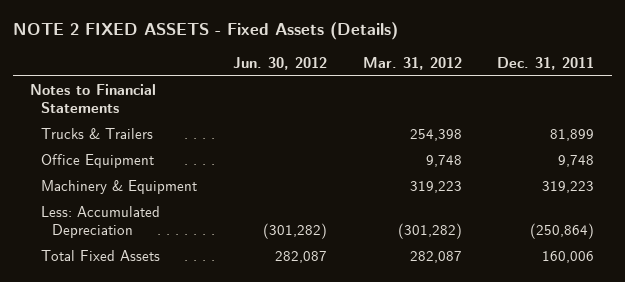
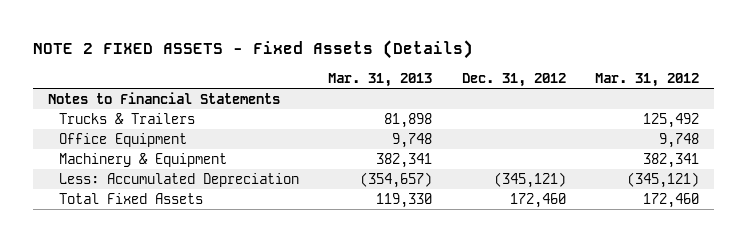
- | Jun. 30, 2012 | Mar. 31, 2012 | Dec. 31, 2011
+ | Mar. 31, 2013 | Dec. 31, 2012 | Mar. 31, 2012
- Trucks & Trailers | | 254,398 | 81,899
+ Trucks & Trailers | 81,898 | | 125,492
- Machinery & Equipment | | 319,223 | 319,223
- Less: Accumulated Depreciation | (301,282) | (301,282) | (250,864)
- Total Fixed Assets | 282,087 | 282,087 | 160,006
+ Machinery & Equipment | 382,341 | | 382,341
+ Less: Accumulated Depreciation | (354,657) | (345,121) | (345,121)
+ Total Fixed Assets | 119,330 | 172,460 | 172,460

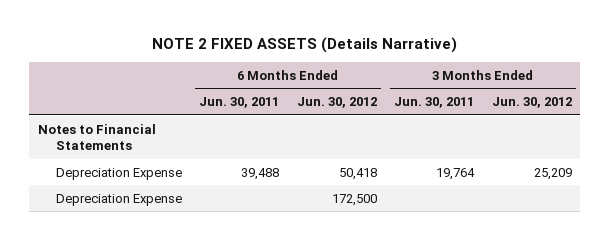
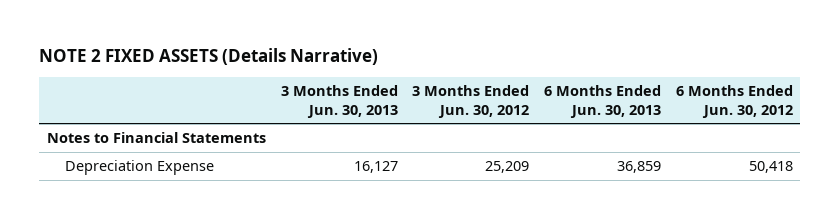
- | 6 Months Ended Jun. 30, 2011 | 6 Months Ended Jun. 30, 2012 | 3 Months Ended Jun. 30, 2011 | 3 Months Ended Jun. 30, 2012
+ | 3 Months Ended Jun. 30, 2013 | 3 Months Ended Jun. 30, 2012 | 6 Months Ended Jun. 30, 2013 | 6 Months Ended Jun. 30, 2012
- Depreciation Expense | | 172,500 | |

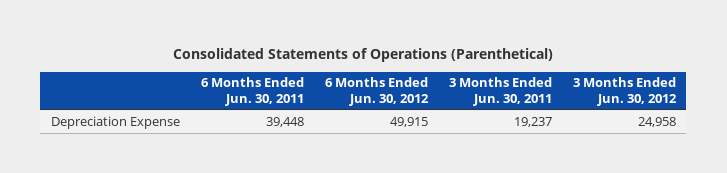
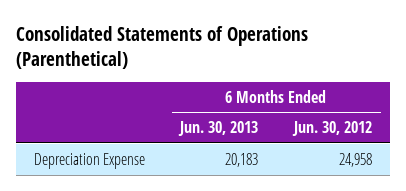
- | 6 Months Ended Jun. 30, 2011 | 6 Months Ended Jun. 30, 2012 | 3 Months Ended Jun. 30, 2011 | 3 Months Ended Jun. 30, 2012
+ | 6 Months Ended Jun. 30, 2013 | 6 Months Ended Jun. 30, 2012
- Depreciation Expense | 39,448 | 49,915 | 19,237 | 24,958
+ Depreciation Expense | 20,183 | 24,958

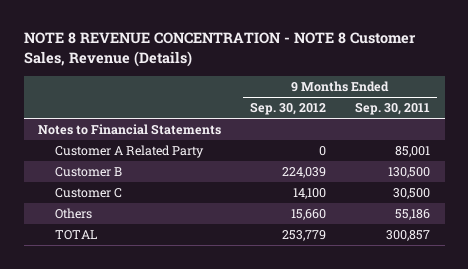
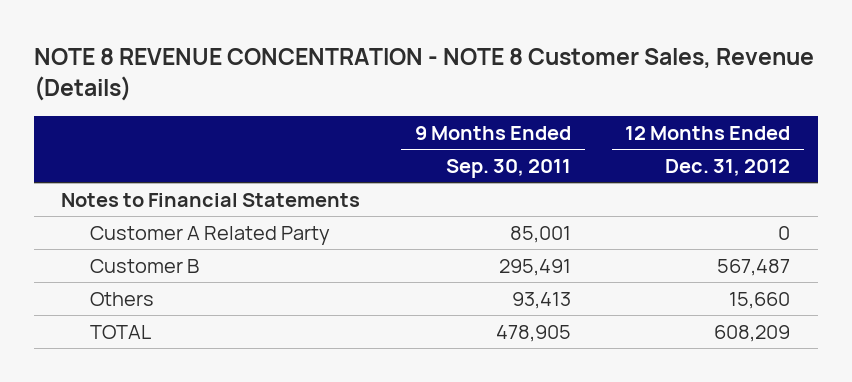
- | 9 Months Ended Sep. 30, 2012 | 9 Months Ended Sep. 30, 2011
+ | 9 Months Ended Sep. 30, 2011 | 12 Months Ended Dec. 31, 2012
- Customer B | 224,039 | 130,500
- Customer C | 14,100 | 30,500
- Others | 15,660 | 55,186
- TOTAL | 253,779 | 300,857
+ Customer B | 295,491 | 567,487
+ Others | 93,413 | 15,660
+ TOTAL | 478,905 | 608,209

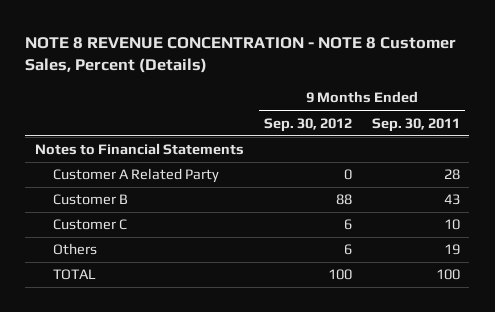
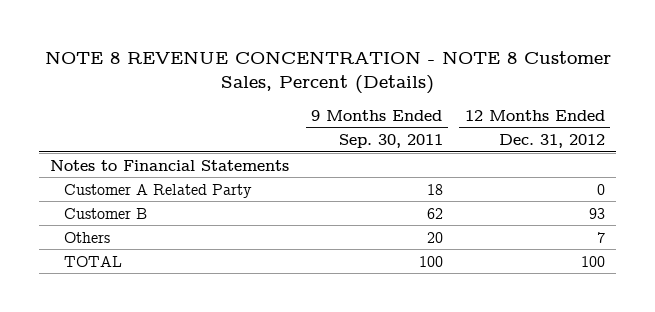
- | 9 Months Ended Sep. 30, 2012 | 9 Months Ended Sep. 30, 2011
+ | 9 Months Ended Sep. 30, 2011 | 12 Months Ended Dec. 31, 2012
- Customer A Related Party | 0 | 28
- Customer B | 88 | 43
- Customer C | 6 | 10
- Others | 6 | 19
+ Customer A Related Party | 18 | 0
+ Customer B | 62 | 93
+ Others | 20 | 7

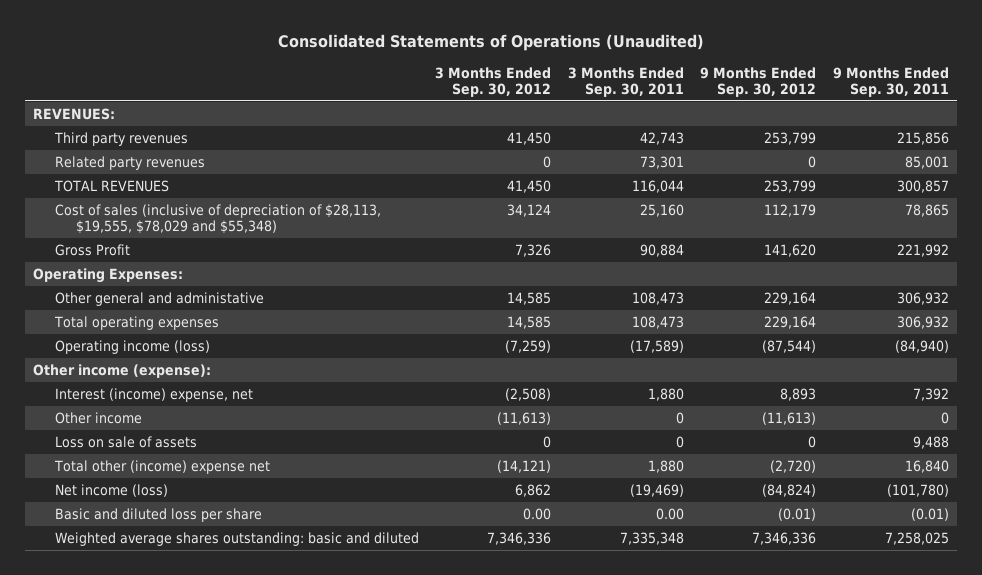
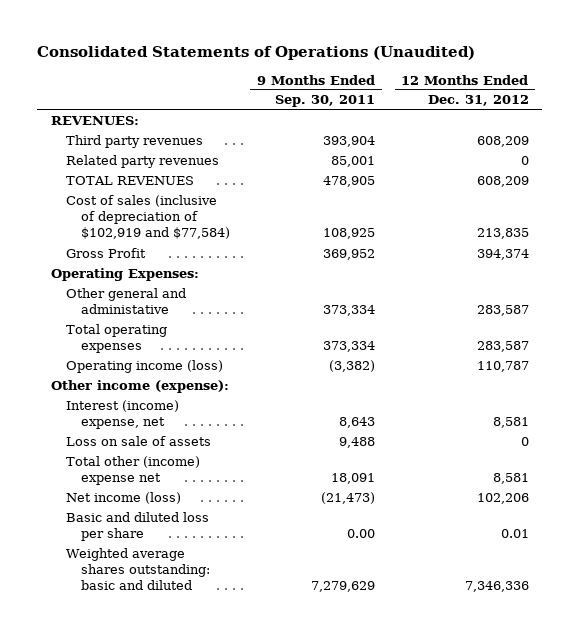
- | 3 Months Ended Sep. 30, 2012 | 3 Months Ended Sep. 30, 2011 | 9 Months Ended Sep. 30, 2012 | 9 Months Ended Sep. 30, 2011
+ | 9 Months Ended Sep. 30, 2011 | 12 Months Ended Dec. 31, 2012
- Third party revenues | 41,450 | 42,743 | 253,799 | 215,856
+ Third party revenues | 393,904 | 608,209
- TOTAL REVENUES | 41,450 | 116,044 | 253,799 | 300,857
- Cost of sales (inclusive of depreciation of $28,113, $19,555, $78,029 and $55,348) | 34,124 | 25,160 | 112,179 | 78,865
- Gross Profit | 7,326 | 90,884 | 141,620 | 221,992
+ TOTAL REVENUES | 478,905 | 608,209
+ Cost of sales (inclusive of depreciation of $102,919 and $77,584) | 108,925 | 213,835
+ Gross Profit | 369,952 | 394,374
- Other general and administative | 14,585 | 108,473 | 229,164 | 306,932
- Total operating expenses | 14,585 | 108,473 | 229,164 | 306,932
- Operating income (loss) | (7,259) | (17,589) | (87,544) | (84,940)
+ Other general and administative | 373,334 | 283,587
+ Total operating expenses | 373,334 | 283,587
+ Operating income (loss) | (3,382) | 110,787
- Interest (income) expense, net | (2,508) | 1,880 | 8,893 | 7,392
- Other income | (11,613) | 0 | (11,613) | 0
+ Interest (income) expense, net | 8,643 | 8,581
- Total other (income) expense net | (14,121) | 1,880 | (2,720) | 16,840
- Net income (loss) | 6,862 | (19,469) | (84,824) | (101,780)
- Basic and diluted loss per share | 0.00 | 0.00 | (0.01) | (0.01)
- Weighted average shares outstanding: basic and diluted | 7,346,336 | 7,335,348 | 7,346,336 | 7,258,025
+ Total other (income) expense net | 18,091 | 8,581
+ Net income (loss) | (21,473) | 102,206
+ Basic and diluted loss per share | 0.00 | 0.01
+ Weighted average shares outstanding: basic and diluted | 7,279,629 | 7,346,336

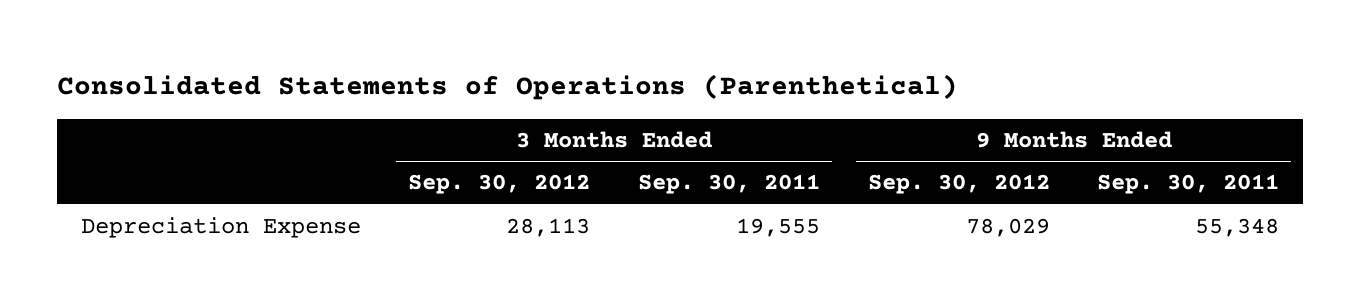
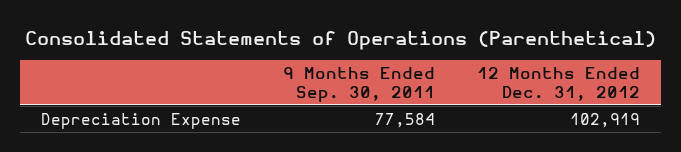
- | 3 Months Ended Sep. 30, 2012 | 3 Months Ended Sep. 30, 2011 | 9 Months Ended Sep. 30, 2012 | 9 Months Ended Sep. 30, 2011
+ | 9 Months Ended Sep. 30, 2011 | 12 Months Ended Dec. 31, 2012
- Depreciation Expense | 28,113 | 19,555 | 78,029 | 55,348
+ Depreciation Expense | 77,584 | 102,919

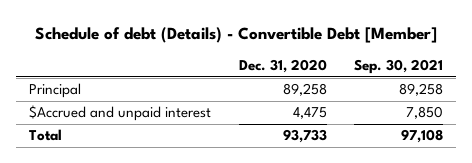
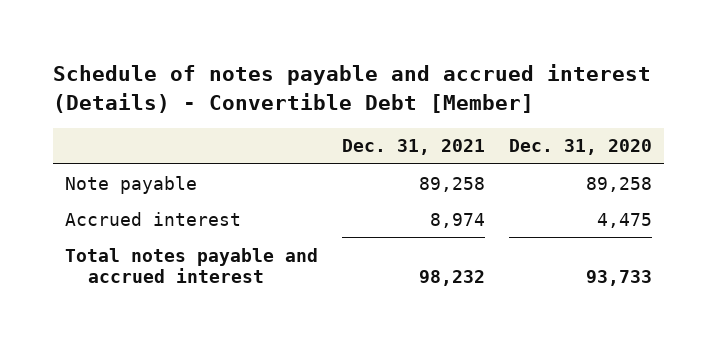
- Schedule of debt (Details) - Convertible Debt [Member]
+ Schedule of notes payable and accrued interest (Details) - Convertible Debt [Member]
- | Dec. 31, 2020 | Sep. 30, 2021
+ | Dec. 31, 2021 | Dec. 31, 2020
- Principal | 89,258 | 89,258
- $Accrued and unpaid interest | 4,475 | 7,850
- Total | 93,733 | 97,108
+ Note payable | 89,258 | 89,258
+ Accrued interest | 8,974 | 4,475
+ Total notes payable and accrued interest | 98,232 | 93,733

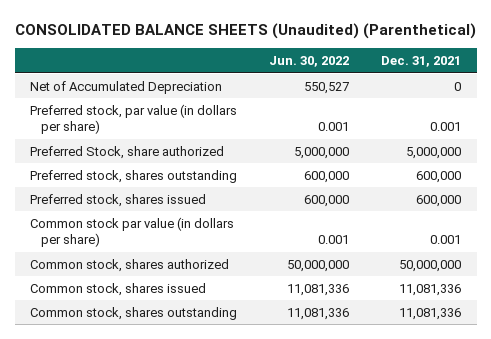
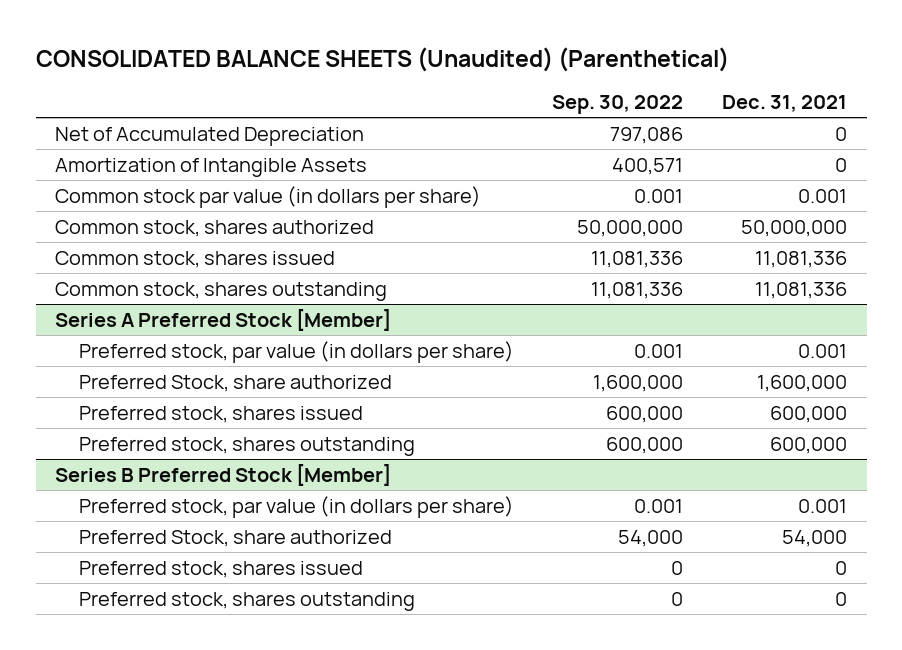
- | Jun. 30, 2022 | Dec. 31, 2021
+ | Sep. 30, 2022 | Dec. 31, 2021
- Preferred stock, par value (in dollars per share) | 0.001 | 0.001
- Preferred Stock, share authorized | 5,000,000 | 5,000,000
- Preferred stock, shares outstanding | 600,000 | 600,000
- Preferred stock, shares issued | 600,000 | 600,000
+ Amortization of Intangible Assets | 400,571 | 0
+ Series A Preferred Stock [Member]
+ Preferred stock, par value (in dollars per share) | 0.001 | 0.001
+ Preferred Stock, share authorized | 1,600,000 | 1,600,000
+ Preferred stock, shares issued | 600,000 | 600,000
+ Preferred stock, shares outstanding | 600,000 | 600,000
+ Series B Preferred Stock [Member]
+ Preferred stock, par value (in dollars per share) | 0.001 | 0.001
+ Preferred Stock, share authorized | 54,000 | 54,000
+ Preferred stock, shares issued | 0 | 0
+ Preferred stock, shares outstanding | 0 | 0

